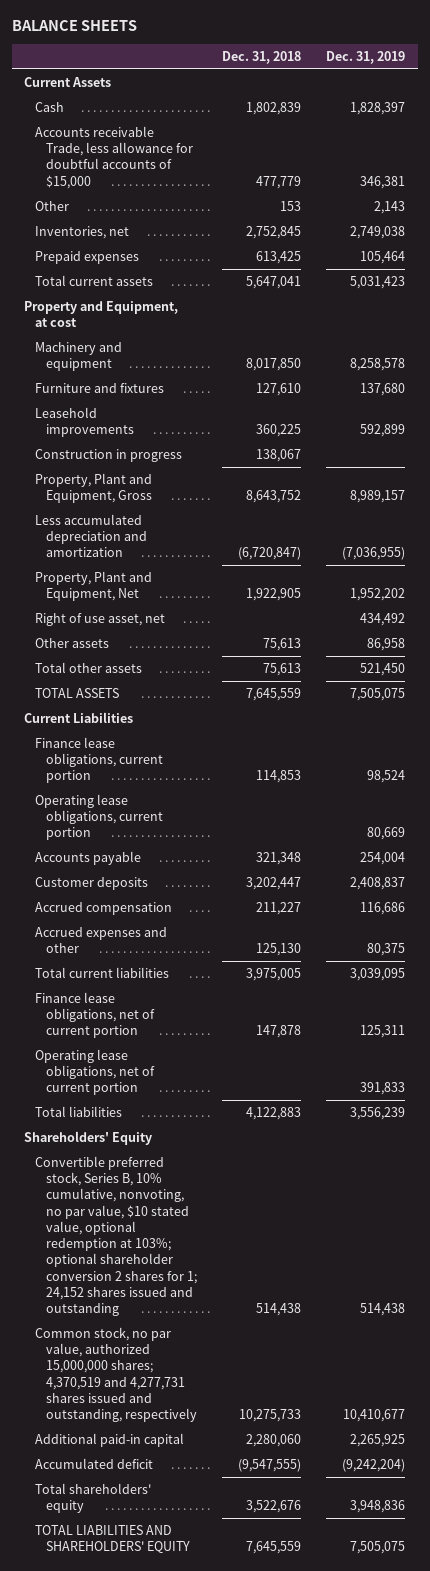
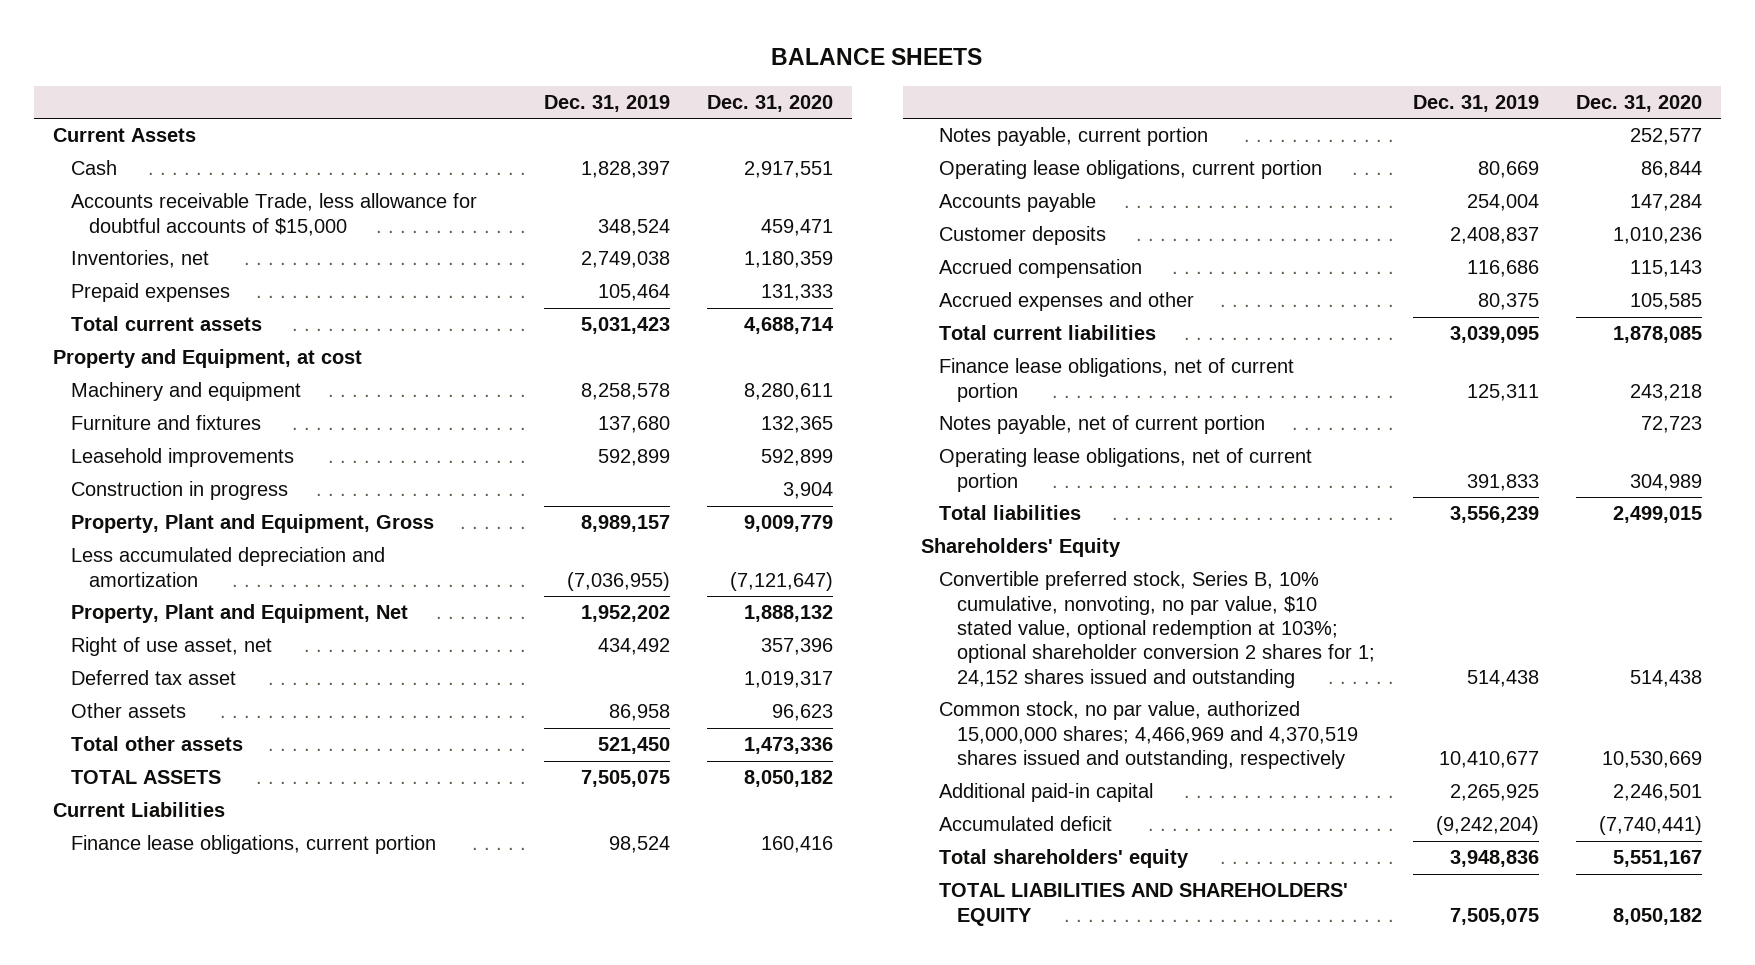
- | Dec. 31, 2018 | Dec. 31, 2019
+ | Dec. 31, 2019 | Dec. 31, 2020
- Accounts receivable Trade, less allowance for doubtful accounts of $15,000 | 477,779 | 346,381
- Other | 153 | 2,143
+ Accounts receivable Trade, less allowance for doubtful accounts of $15,000 | 348,524 | 459,471
+ Deferred tax asset | | 1,019,317
+ Notes payable, current portion | | 252,577
+ Notes payable, net of current portion | | 72,723
- Common stock, no par value, authorized 15,000,000 shares; 4,370,519 and 4,277,731 shares issued and outstanding, respectively | 10,275,733 | 10,410,677
+ Common stock, no par value, authorized 15,000,000 shares; 4,466,969 and 4,370,519 shares issued and outstanding, respectively | 10,410,677 | 10,530,669

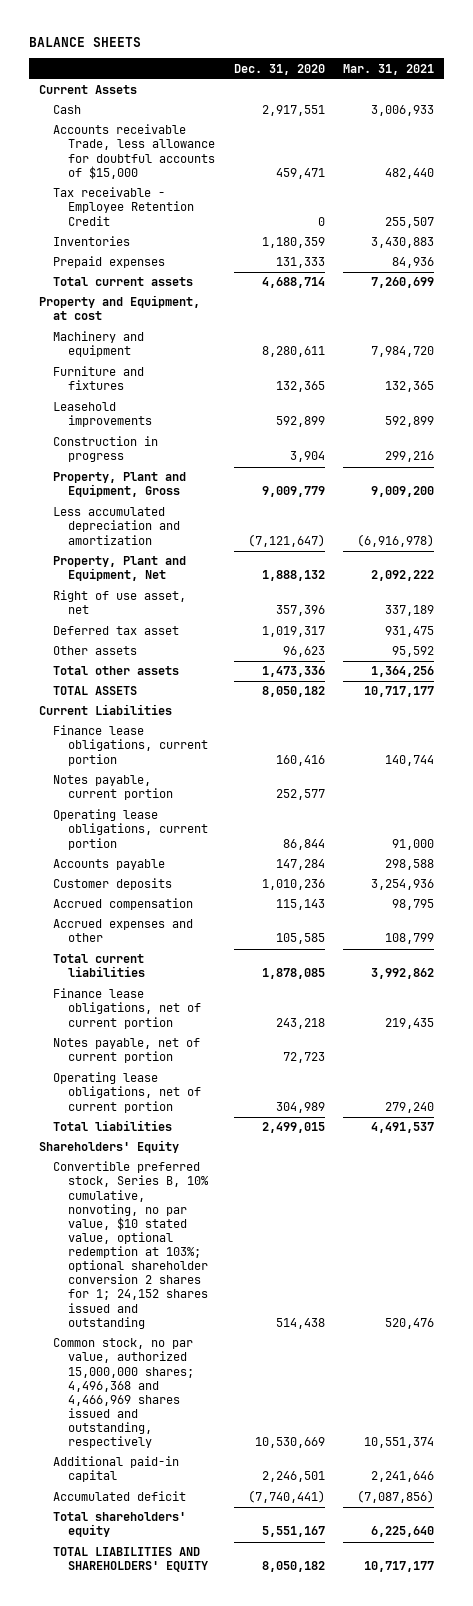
- | Dec. 31, 2019 | Dec. 31, 2020
+ | Dec. 31, 2020 | Mar. 31, 2021
- Inventories, net | 2,749,038 | 1,180,359
+ Tax receivable - Employee Retention Credit | 0 | 255,507
+ Inventories | 1,180,359 | 3,430,883
- Common stock, no par value, authorized 15,000,000 shares; 4,466,969 and 4,370,519 shares issued and outstanding, respectively | 10,410,677 | 10,530,669
+ Common stock, no par value, authorized 15,000,000 shares; 4,496,368 and 4,466,969 shares issued and outstanding, respectively | 10,530,669 | 10,551,374

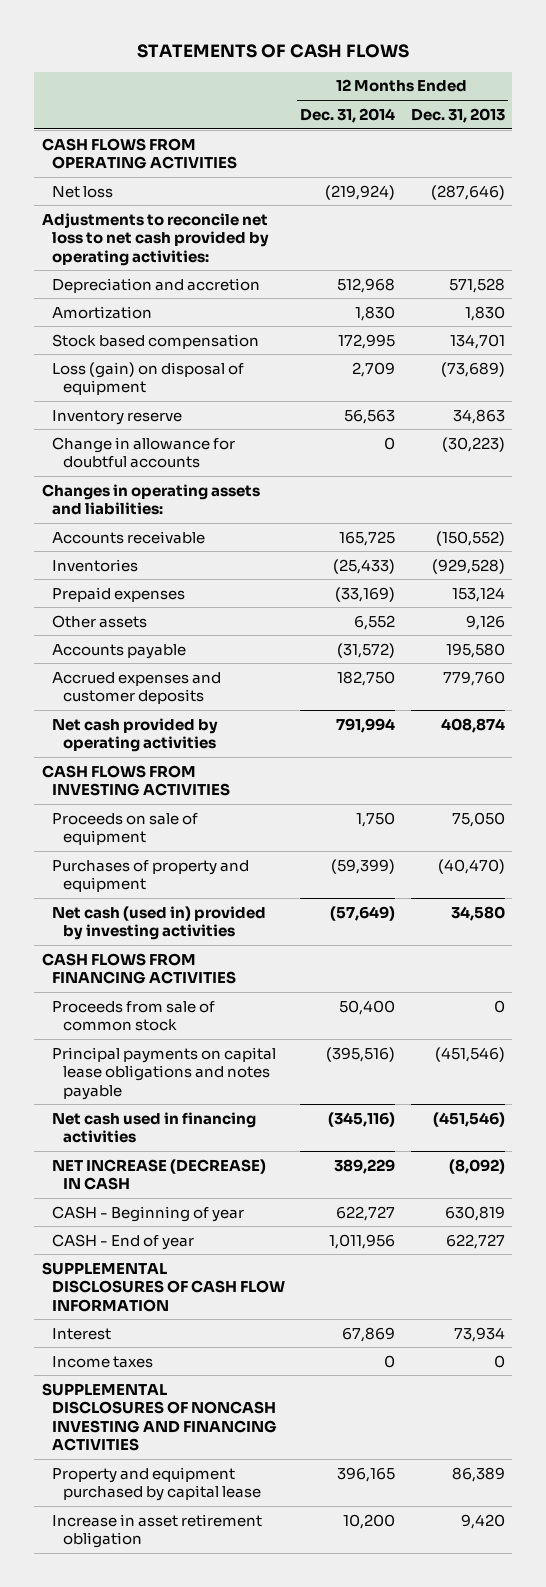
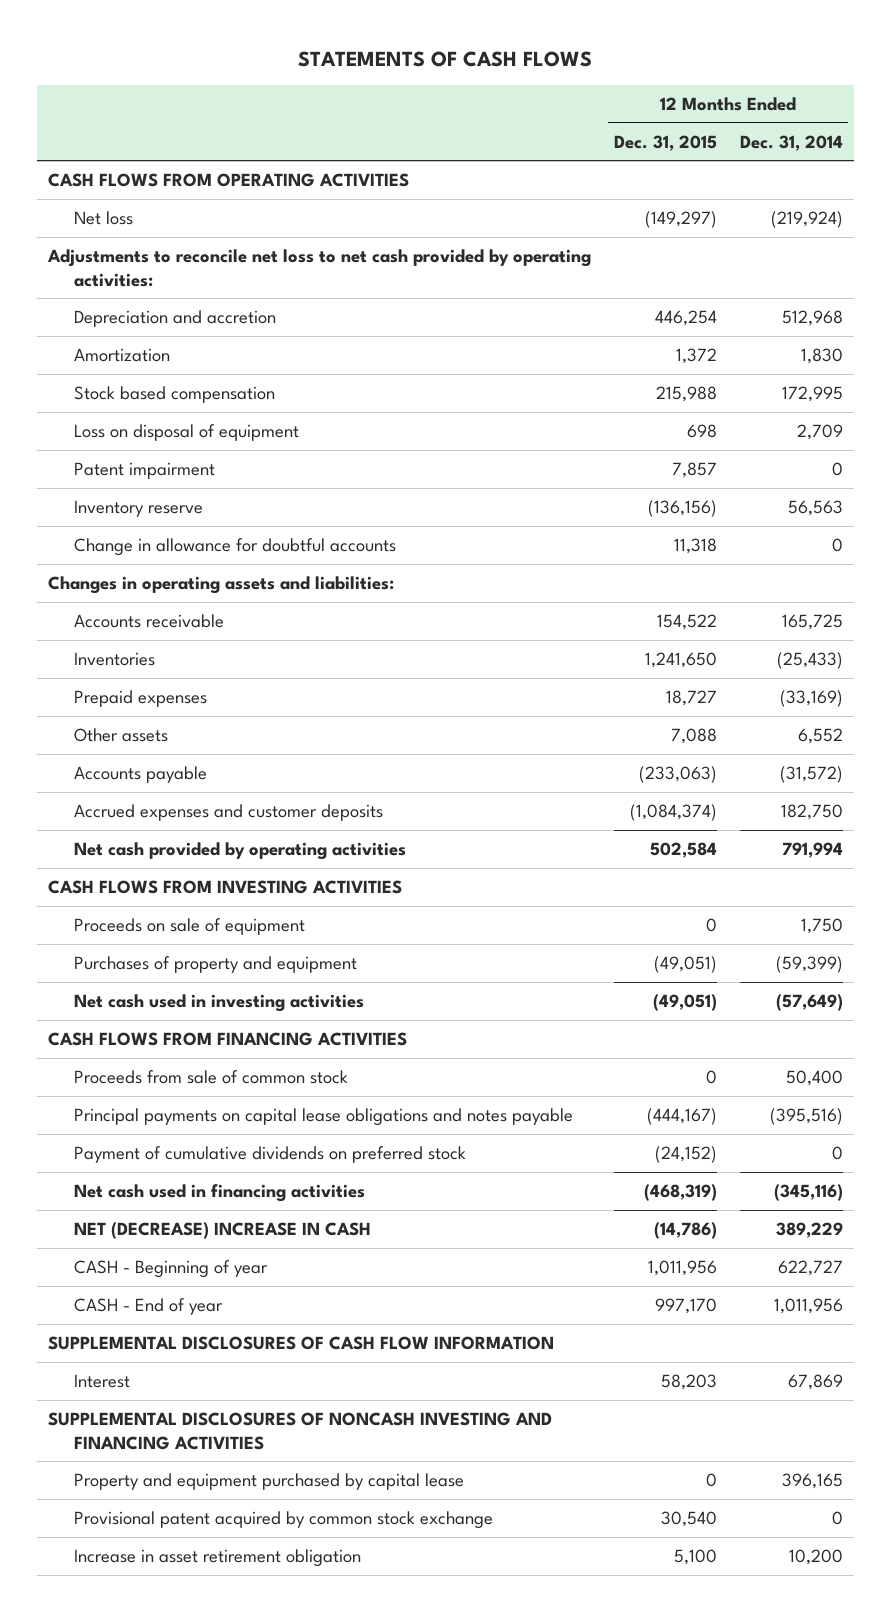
- | 12 Months Ended Dec. 31, 2014 | 12 Months Ended Dec. 31, 2013
+ | 12 Months Ended Dec. 31, 2015 | 12 Months Ended Dec. 31, 2014
- Loss (gain) on disposal of equipment | 2,709 | (73,689)
+ Loss on disposal of equipment | 698 | 2,709
+ Patent impairment | 7,857 | 0
- Net cash (used in) provided by investing activities | (57,649) | 34,580
+ Net cash used in investing activities | (49,051) | (57,649)
+ Payment of cumulative dividends on preferred stock | (24,152) | 0
- NET INCREASE (DECREASE) IN CASH | 389,229 | (8,092)
+ NET (DECREASE) INCREASE IN CASH | (14,786) | 389,229
- Income taxes | 0 | 0
+ Provisional patent acquired by common stock exchange | 30,540 | 0

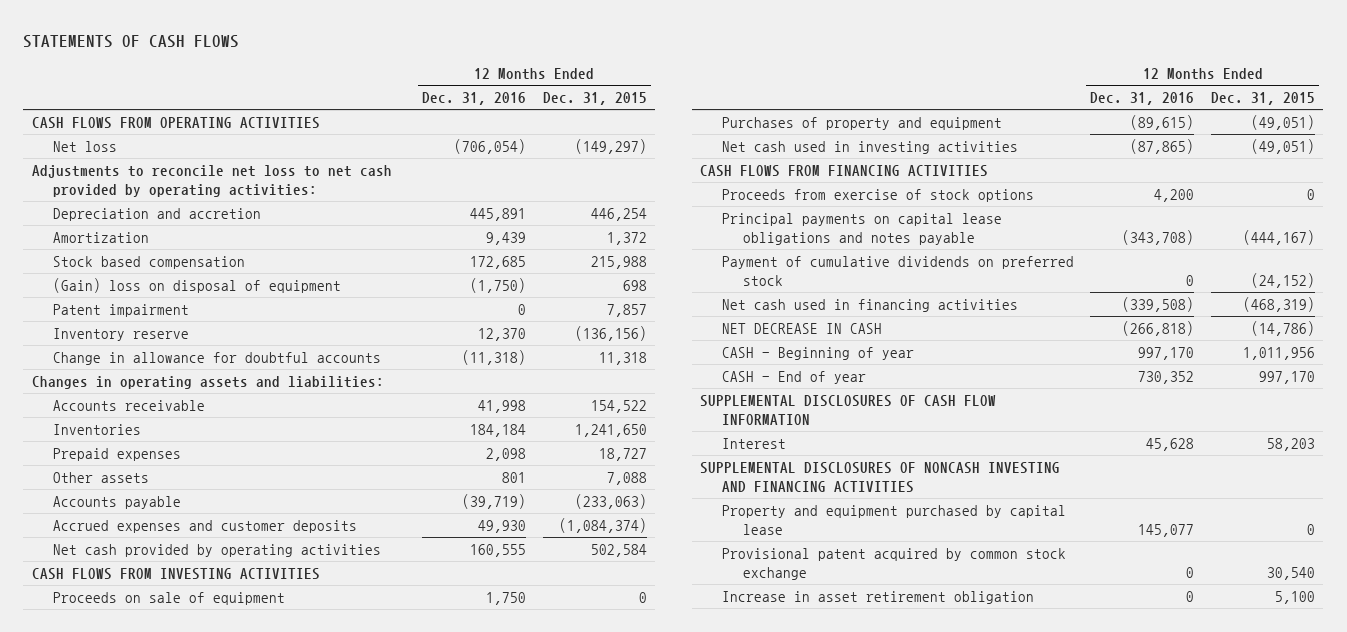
- | 12 Months Ended Dec. 31, 2015 | 12 Months Ended Dec. 31, 2014
+ | 12 Months Ended Dec. 31, 2016 | 12 Months Ended Dec. 31, 2015
- Loss on disposal of equipment | 698 | 2,709
+ (Gain) loss on disposal of equipment | (1,750) | 698
- Proceeds from sale of common stock | 0 | 50,400
+ Proceeds from exercise of stock options | 4,200 | 0
- NET (DECREASE) INCREASE IN CASH | (14,786) | 389,229
+ NET DECREASE IN CASH | (266,818) | (14,786)

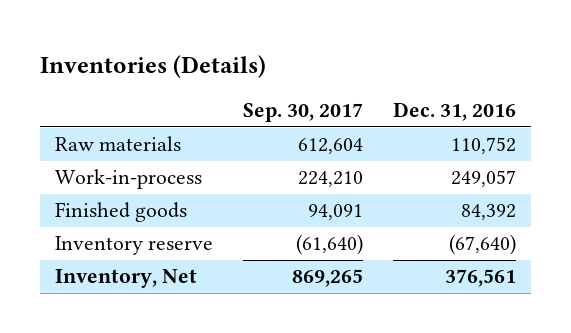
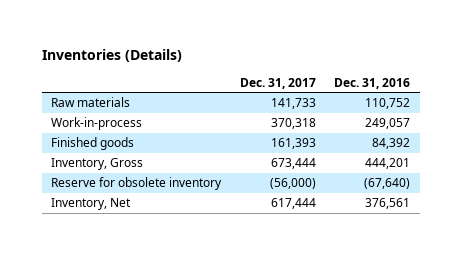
- | Sep. 30, 2017 | Dec. 31, 2016
+ | Dec. 31, 2017 | Dec. 31, 2016
- Inventory reserve | (61,640) | (67,640)
+ Inventory, Gross | 673,444 | 444,201
+ Reserve for obsolete inventory | (56,000) | (67,640)

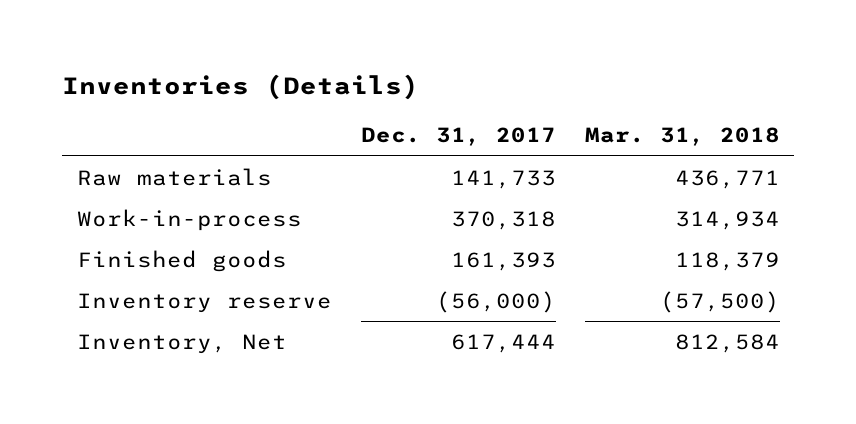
- | Dec. 31, 2017 | Dec. 31, 2016
+ | Dec. 31, 2017 | Mar. 31, 2018
- Inventory, Gross | 673,444 | 444,201
- Reserve for obsolete inventory | (56,000) | (67,640)
+ Inventory reserve | (56,000) | (57,500)

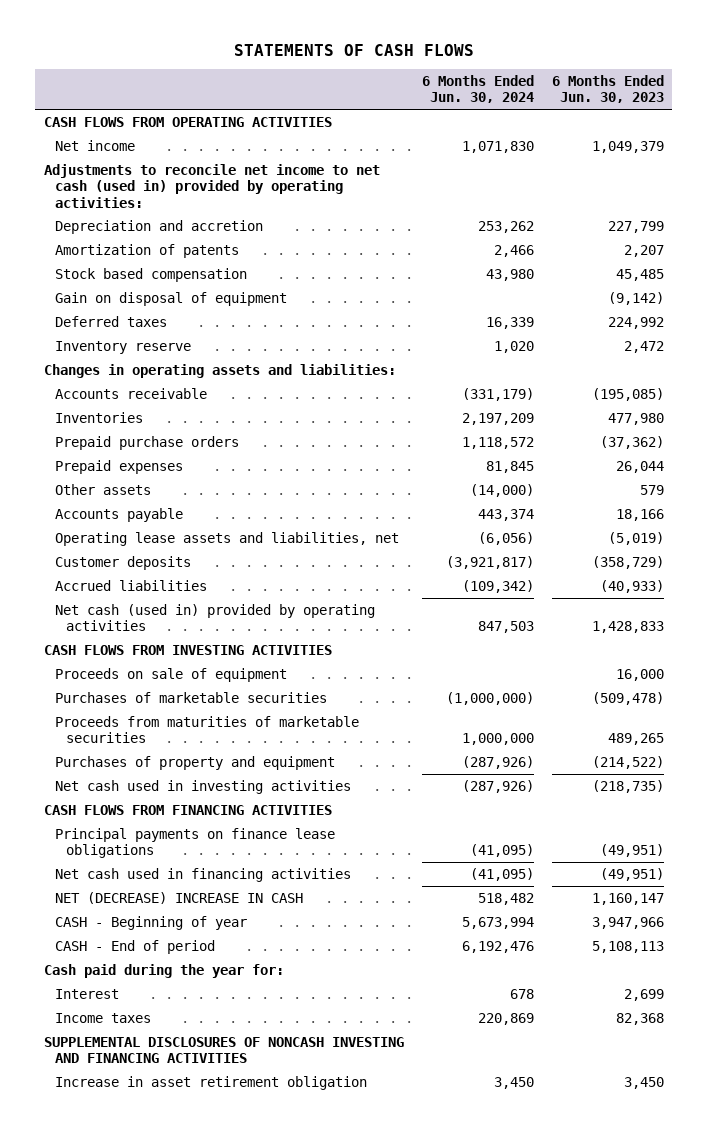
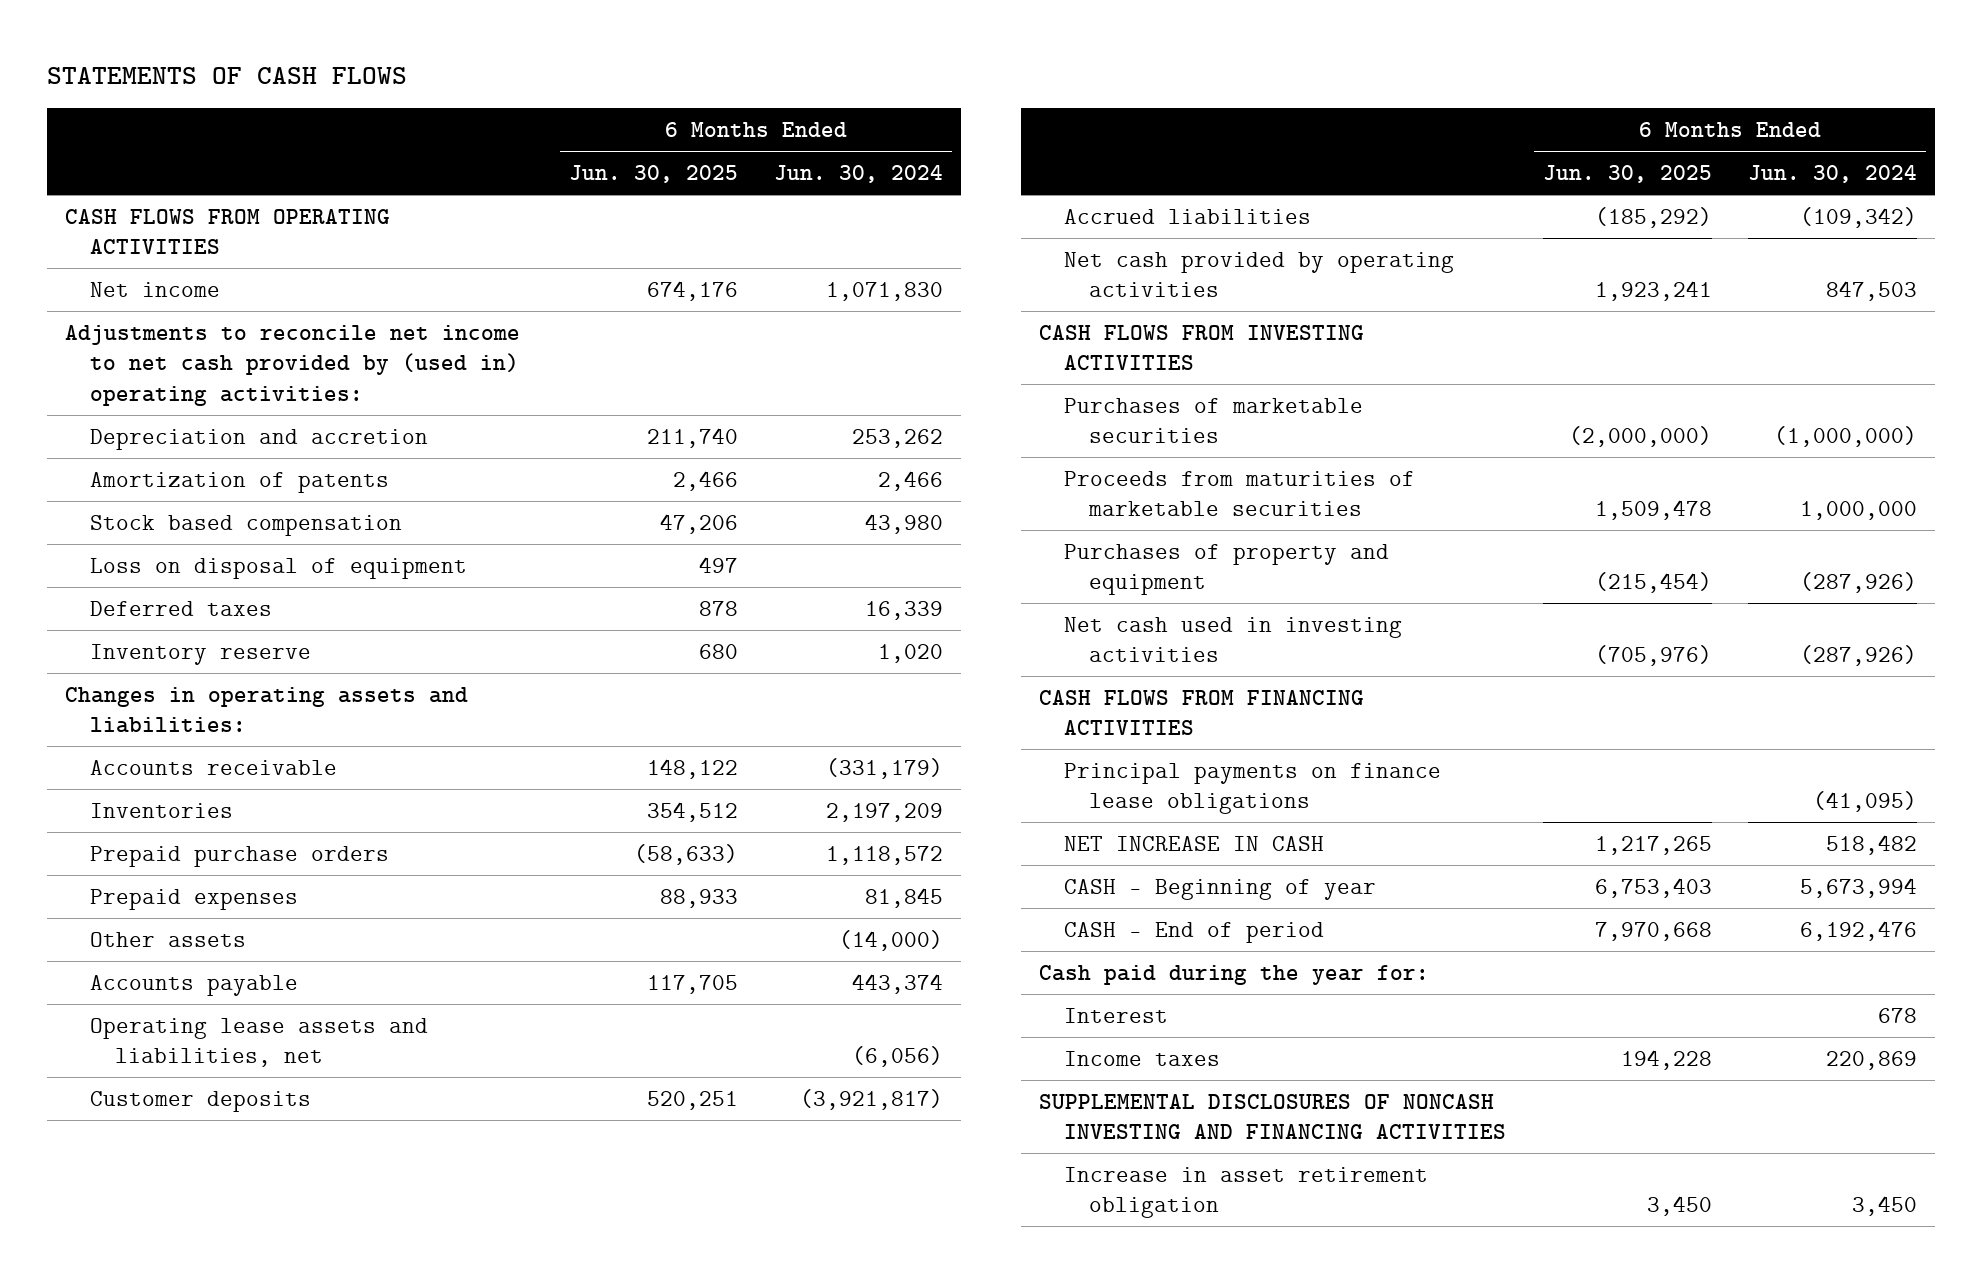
- | 6 Months Ended Jun. 30, 2024 | 6 Months Ended Jun. 30, 2023
+ | 6 Months Ended Jun. 30, 2025 | 6 Months Ended Jun. 30, 2024
- Adjustments to reconcile net income to net cash (used in) provided by operating activities:
+ Adjustments to reconcile net income to net cash provided by (used in) operating activities:
- Gain on disposal of equipment | | (9,142)
+ Loss on disposal of equipment | 497 |
- Net cash (used in) provided by operating activities | 847,503 | 1,428,833
+ Net cash provided by operating activities | 1,923,241 | 847,503
- Proceeds on sale of equipment | | 16,000
- Net cash used in financing activities | (41,095) | (49,951)
- NET (DECREASE) INCREASE IN CASH | 518,482 | 1,160,147
+ NET INCREASE IN CASH | 1,217,265 | 518,482

